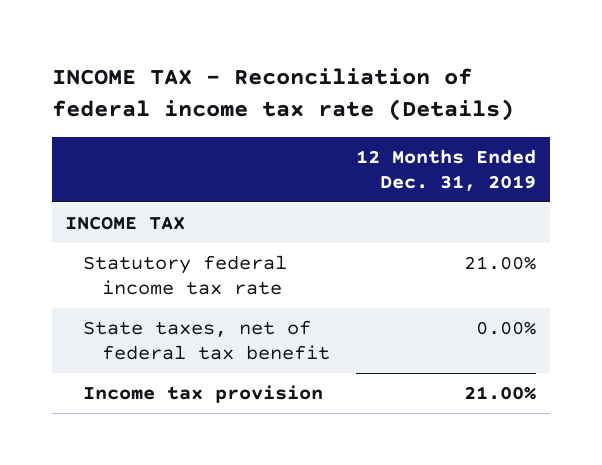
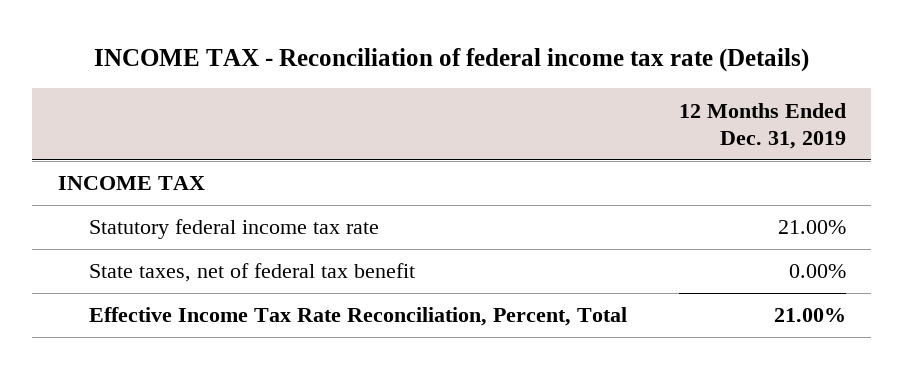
- Income tax provision | 21.00%
+ Effective Income Tax Rate Reconciliation, Percent, Total | 21.00%

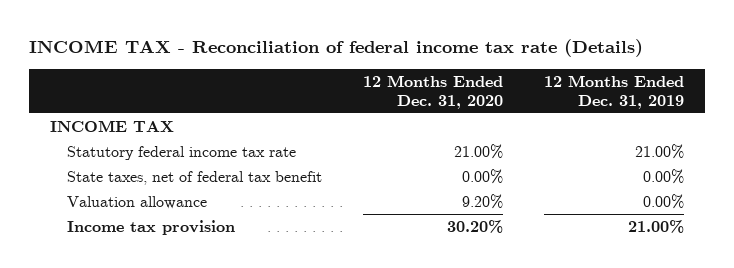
- | 12 Months Ended Dec. 31, 2019
+ | 12 Months Ended Dec. 31, 2020 | 12 Months Ended Dec. 31, 2019
- Effective Income Tax Rate Reconciliation, Percent, Total | 21.00%
+ Valuation allowance | 9.20% | 0.00%
+ Income tax provision | 30.20% | 21.00%

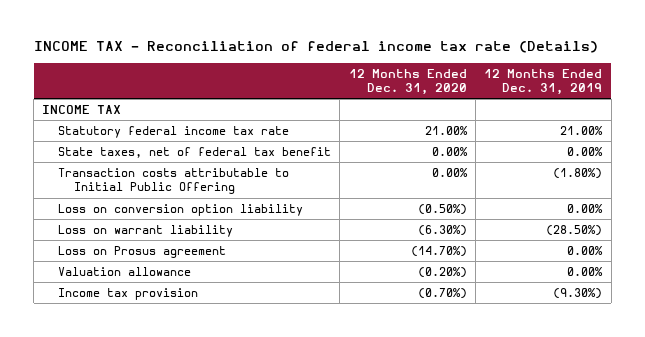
- Valuation allowance | 9.20% | 0.00%
- Income tax provision | 30.20% | 21.00%
+ Transaction costs attributable to Initial Public Offering | 0.00% | (1.80%)
+ Loss on conversion option liability | (0.50%) | 0.00%
+ Loss on warrant liability | (6.30%) | (28.50%)
+ Loss on Prosus agreement | (14.70%) | 0.00%
+ Valuation allowance | (0.20%) | 0.00%
+ Income tax provision | (0.70%) | (9.30%)

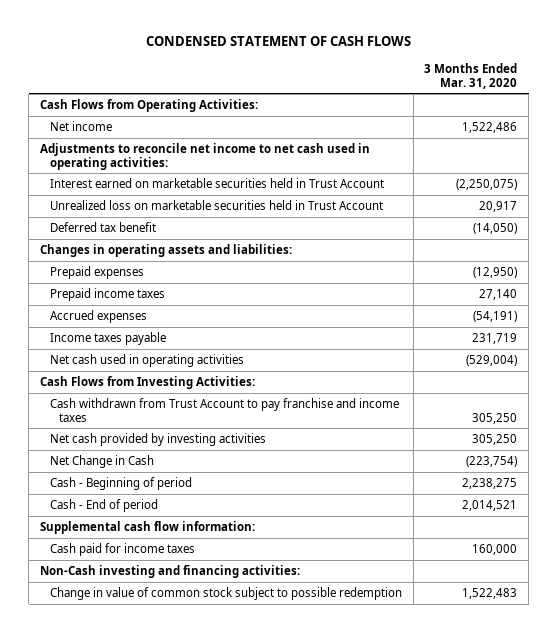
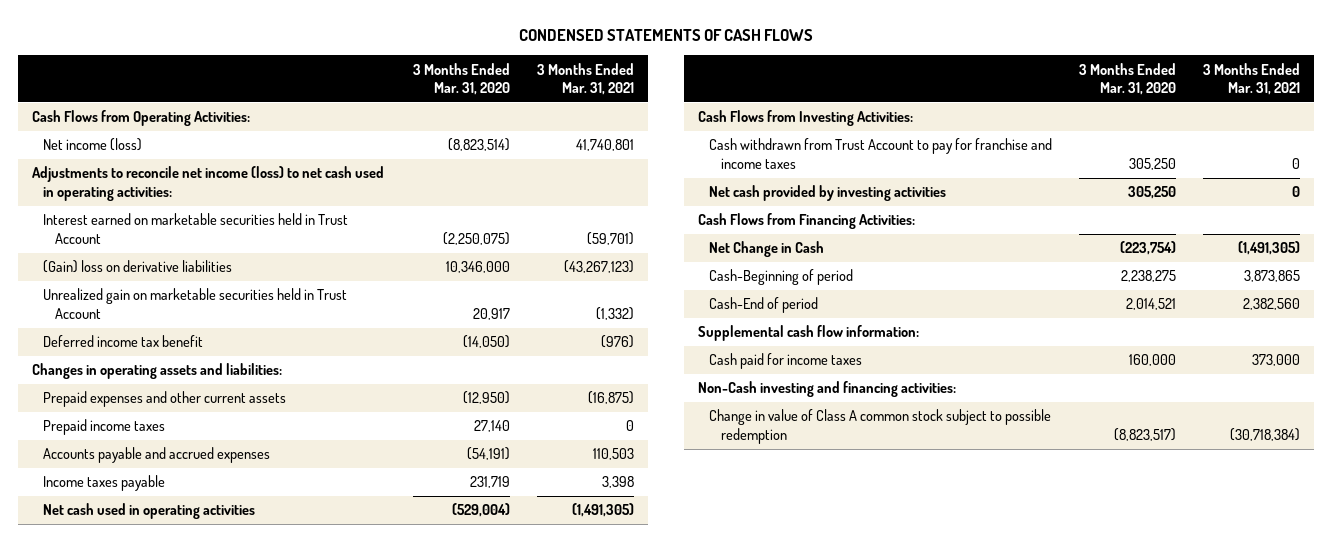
- CONDENSED STATEMENT OF CASH FLOWS
+ CONDENSED STATEMENTS OF CASH FLOWS
- | 3 Months Ended Mar. 31, 2020
+ | 3 Months Ended Mar. 31, 2020 | 3 Months Ended Mar. 31, 2021
- Net income | 1,522,486
- Adjustments to reconcile net income to net cash used in operating activities:
+ Net income (loss) | (8,823,514) | 41,740,801
+ Adjustments to reconcile net income (loss) to net cash used in operating activities:
- Unrealized loss on marketable securities held in Trust Account | 20,917
- Deferred tax benefit | (14,050)
+ (Gain) loss on derivative liabilities | 10,346,000 | (43,267,123)
+ Unrealized gain on marketable securities held in Trust Account | 20,917 | (1,332)
+ Deferred income tax benefit | (14,050) | (976)
- Prepaid expenses | (12,950)
+ Prepaid expenses and other current assets | (12,950) | (16,875)
- Accrued expenses | (54,191)
+ Accounts payable and accrued expenses | (54,191) | 110,503
- Cash withdrawn from Trust Account to pay franchise and income taxes | 305,250
+ Cash withdrawn from Trust Account to pay for franchise and income taxes | 305,250 | 0
+ Cash Flows from Financing Activities:
- Cash - Beginning of period | 2,238,275
- Cash - End of period | 2,014,521
+ Cash-Beginning of period | 2,238,275 | 3,873,865
+ Cash-End of period | 2,014,521 | 2,382,560
- Change in value of common stock subject to possible redemption | 1,522,483
+ Change in value of Class A common stock subject to possible redemption | (8,823,517) | (30,718,384)

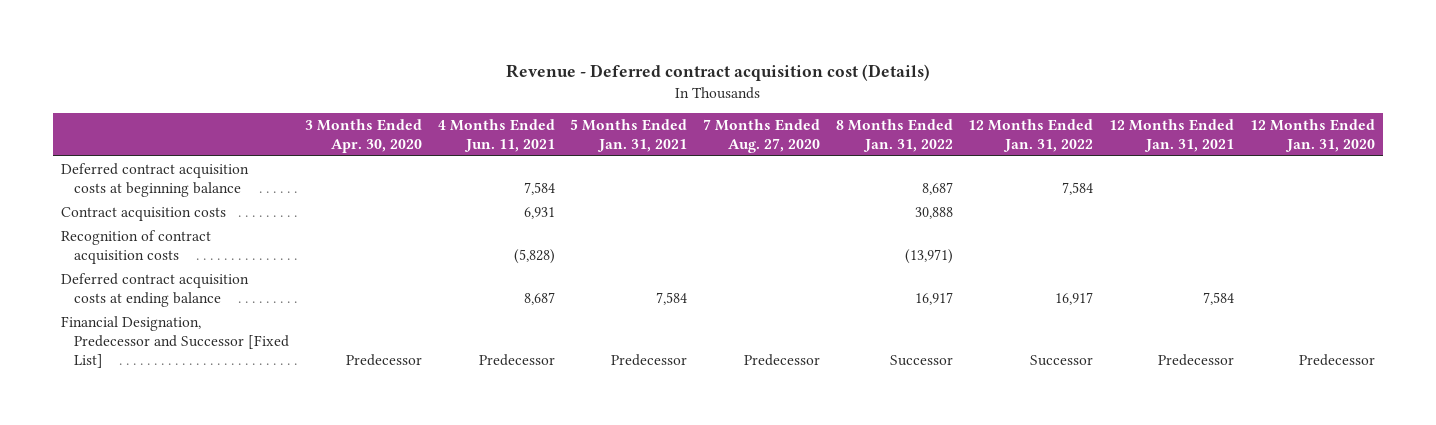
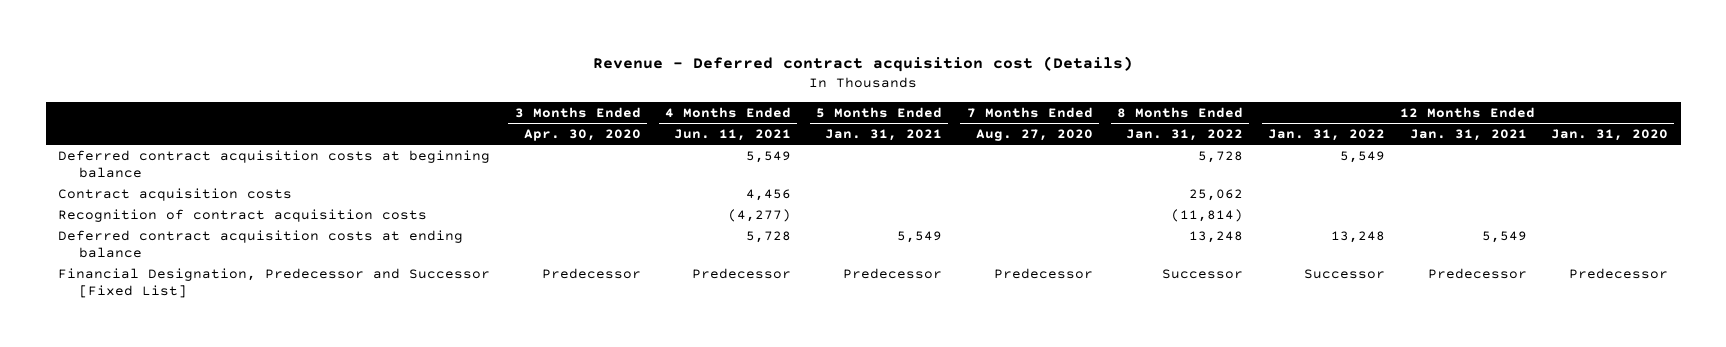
- Deferred contract acquisition costs at beginning balance | | 7,584 | | | 8,687 | 7,584 | |
- Contract acquisition costs | | 6,931 | | | 30,888 | | |
- Recognition of contract acquisition costs | | (5,828) | | | (13,971) | | |
- Deferred contract acquisition costs at ending balance | | 8,687 | 7,584 | | 16,917 | 16,917 | 7,584 |
+ Deferred contract acquisition costs at beginning balance | | 5,549 | | | 5,728 | 5,549 | |
+ Contract acquisition costs | | 4,456 | | | 25,062 | | |
+ Recognition of contract acquisition costs | | (4,277) | | | (11,814) | | |
+ Deferred contract acquisition costs at ending balance | | 5,728 | 5,549 | | 13,248 | 13,248 | 5,549 |

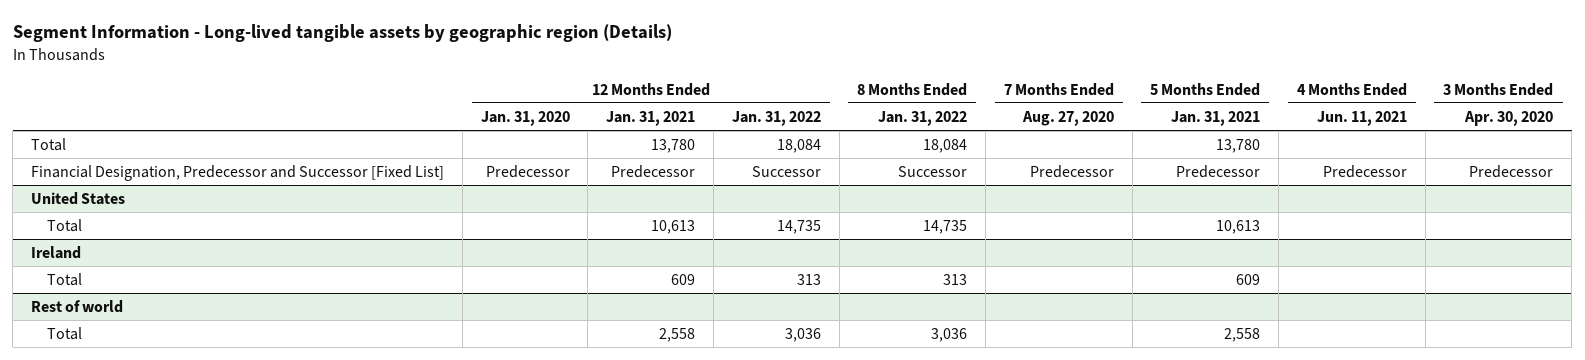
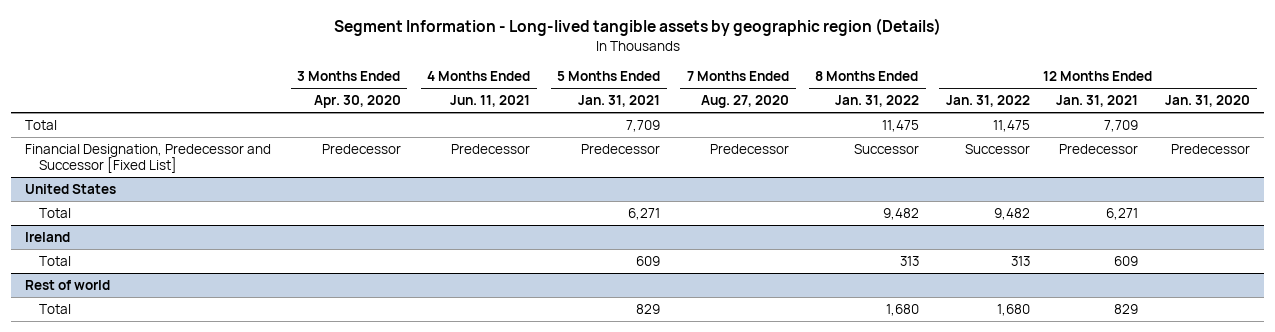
- | 12 Months Ended Jan. 31, 2020 | 12 Months Ended Jan. 31, 2021 | 12 Months Ended Jan. 31, 2022 | 8 Months Ended Jan. 31, 2022 | 7 Months Ended Aug. 27, 2020 | 5 Months Ended Jan. 31, 2021 | 4 Months Ended Jun. 11, 2021 | 3 Months Ended Apr. 30, 2020
+ | 3 Months Ended Apr. 30, 2020 | 4 Months Ended Jun. 11, 2021 | 5 Months Ended Jan. 31, 2021 | 7 Months Ended Aug. 27, 2020 | 8 Months Ended Jan. 31, 2022 | 12 Months Ended Jan. 31, 2022 | 12 Months Ended Jan. 31, 2021 | 12 Months Ended Jan. 31, 2020
- Total | | 13,780 | 18,084 | 18,084 | | 13,780 | |
+ Total | | | 7,709 | | 11,475 | 11,475 | 7,709 |
@ United States
- Total | | 10,613 | 14,735 | 14,735 | | 10,613 | |
+ Total | | | 6,271 | | 9,482 | 9,482 | 6,271 |
@ Rest of world
- Total | | 2,558 | 3,036 | 3,036 | | 2,558 | |
+ Total | | | 829 | | 1,680 | 1,680 | 829 |

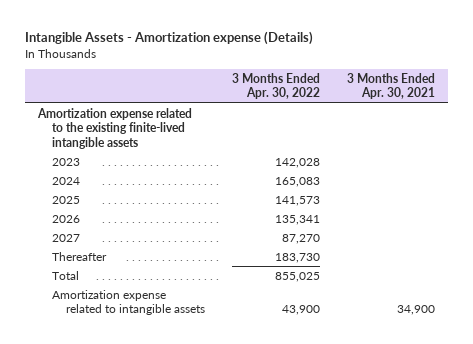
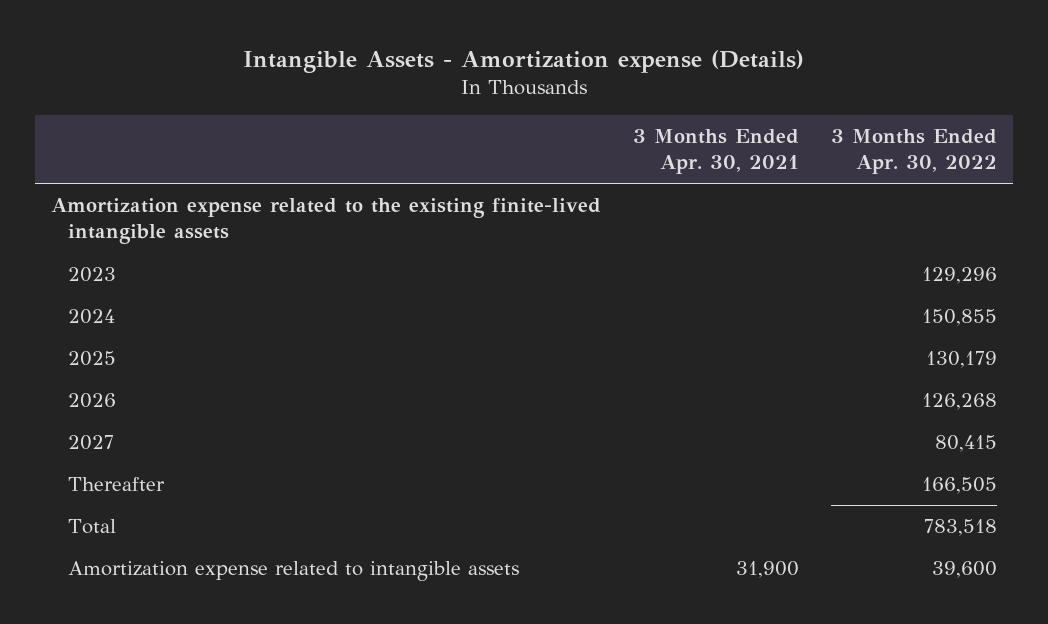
- | 3 Months Ended Apr. 30, 2022 | 3 Months Ended Apr. 30, 2021
+ | 3 Months Ended Apr. 30, 2021 | 3 Months Ended Apr. 30, 2022
- 2023 | 142,028 |
- 2024 | 165,083 |
- 2025 | 141,573 |
- 2026 | 135,341 |
- 2027 | 87,270 |
- Thereafter | 183,730 |
- Total | 855,025 |
- Amortization expense related to intangible assets | 43,900 | 34,900
+ 2023 | | 129,296
+ 2024 | | 150,855
+ 2025 | | 130,179
+ 2026 | | 126,268
+ 2027 | | 80,415
+ Thereafter | | 166,505
+ Total | | 783,518
+ Amortization expense related to intangible assets | 31,900 | 39,600

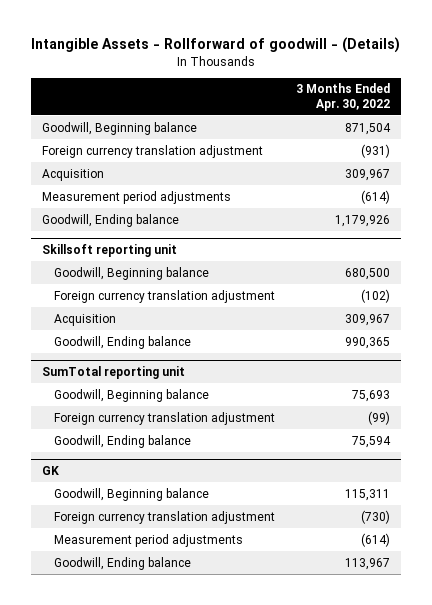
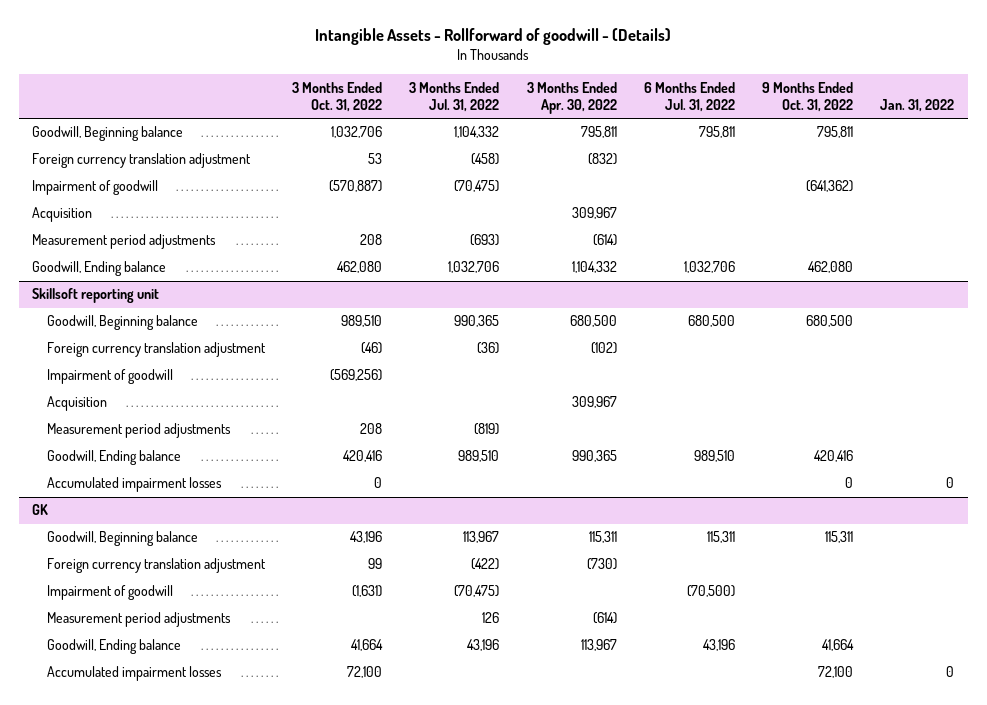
- | 3 Months Ended Apr. 30, 2022
+ | 3 Months Ended Oct. 31, 2022 | 3 Months Ended Jul. 31, 2022 | 3 Months Ended Apr. 30, 2022 | 6 Months Ended Jul. 31, 2022 | 9 Months Ended Oct. 31, 2022 | Jan. 31, 2022
- Goodwill, Beginning balance | 871,504
- Foreign currency translation adjustment | (931)
+ Goodwill, Beginning balance | 1,032,706 | 1,104,332 | 795,811 | 795,811 | 795,811 |
+ Foreign currency translation adjustment | 53 | (458) | (832) | | |
+ Impairment of goodwill | (570,887) | (70,475) | | | (641,362) |
- Goodwill, Ending balance | 1,179,926
+ Goodwill, Ending balance | 462,080 | 1,032,706 | 1,104,332 | 1,032,706 | 462,080 |
@ Skillsoft reporting unit
+ Impairment of goodwill | (569,256) | | | | |
+ Measurement period adjustments | 208 | (819) | | | |
- SumTotal reporting unit
- Goodwill, Beginning balance | 75,693
- Foreign currency translation adjustment | (99)
- Goodwill, Ending balance | 75,594
@ Skillsoft reporting unit
+ Accumulated impairment losses | 0 | | | | 0 | 0
@ GK
+ Impairment of goodwill | (1,631) | (70,475) | | (70,500) | |
+ Accumulated impairment losses | 72,100 | | | | 72,100 | 0

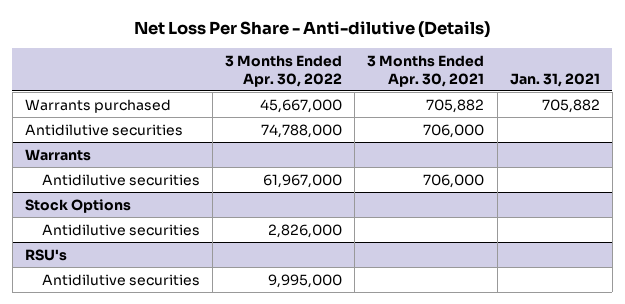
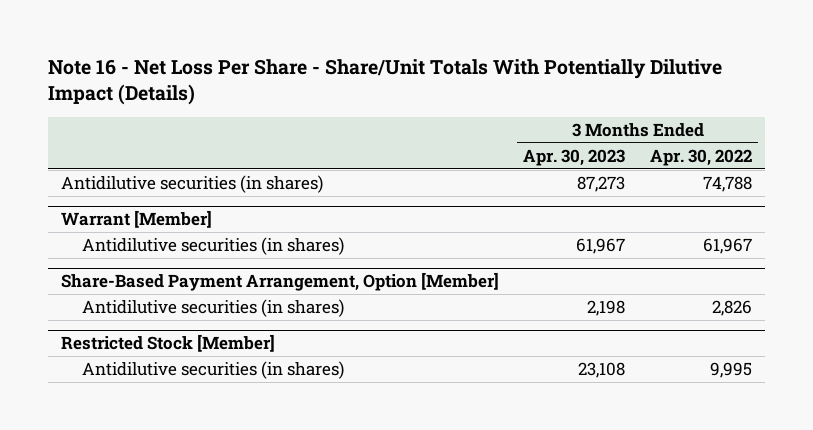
- Net Loss Per Share - Anti-dilutive (Details)
+ Note 16 - Net Loss Per Share - Share/Unit Totals With Potentially Dilutive Impact (Details)
- | 3 Months Ended Apr. 30, 2022 | 3 Months Ended Apr. 30, 2021 | Jan. 31, 2021
+ | 3 Months Ended Apr. 30, 2023 | 3 Months Ended Apr. 30, 2022
- Warrants purchased | 45,667,000 | 705,882 | 705,882
- Antidilutive securities | 74,788,000 | 706,000 |
- Warrants
- Antidilutive securities | 61,967,000 | 706,000 |
- Stock Options
- Antidilutive securities | 2,826,000 | |
- RSU's
- Antidilutive securities | 9,995,000 | |
+ Antidilutive securities (in shares) | 87,273 | 74,788
+ Warrant [Member]
+ Antidilutive securities (in shares) | 61,967 | 61,967
+ Share-Based Payment Arrangement, Option [Member]
+ Antidilutive securities (in shares) | 2,198 | 2,826
+ Restricted Stock [Member]
+ Antidilutive securities (in shares) | 23,108 | 9,995

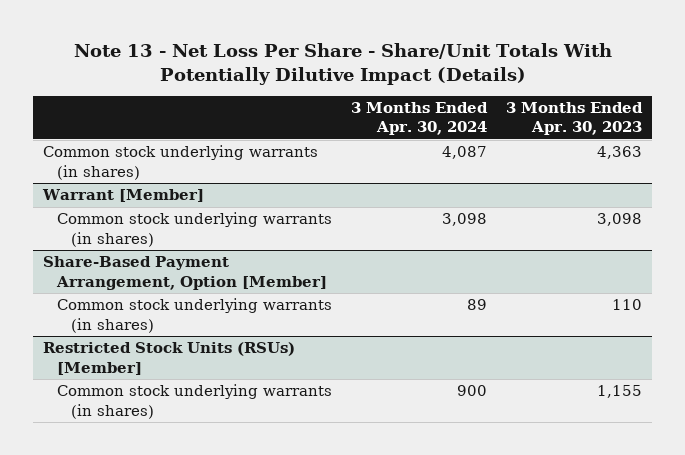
- Note 16 - Net Loss Per Share - Share/Unit Totals With Potentially Dilutive Impact (Details)
+ Note 13 - Net Loss Per Share - Share/Unit Totals With Potentially Dilutive Impact (Details)
- | 3 Months Ended Apr. 30, 2023 | 3 Months Ended Apr. 30, 2022
+ | 3 Months Ended Apr. 30, 2024 | 3 Months Ended Apr. 30, 2023
- Antidilutive securities (in shares) | 87,273 | 74,788
+ Common stock underlying warrants (in shares) | 4,087 | 4,363
@ Warrant [Member]
- Antidilutive securities (in shares) | 61,967 | 61,967
+ Common stock underlying warrants (in shares) | 3,098 | 3,098
@ Share-Based Payment Arrangement, Option [Member]
- Antidilutive securities (in shares) | 2,198 | 2,826
- Restricted Stock [Member]
- Antidilutive securities (in shares) | 23,108 | 9,995
@ Share-Based Payment Arrangement, Option [Member]
+ Common stock underlying warrants (in shares) | 89 | 110
+ Restricted Stock Units (RSUs) [Member]
+ Common stock underlying warrants (in shares) | 900 | 1,155

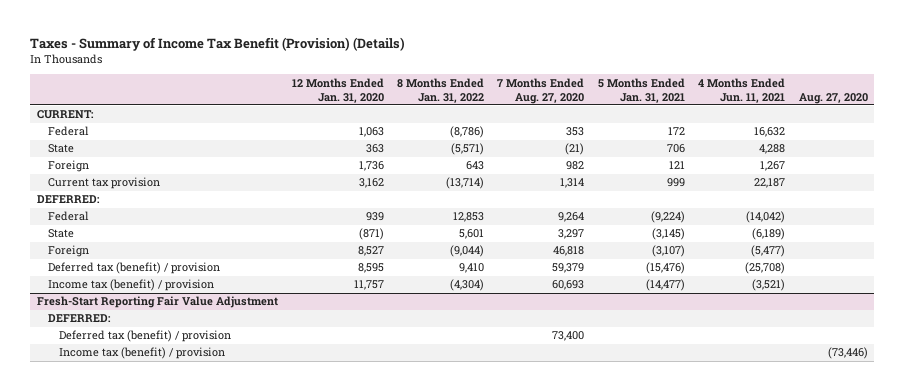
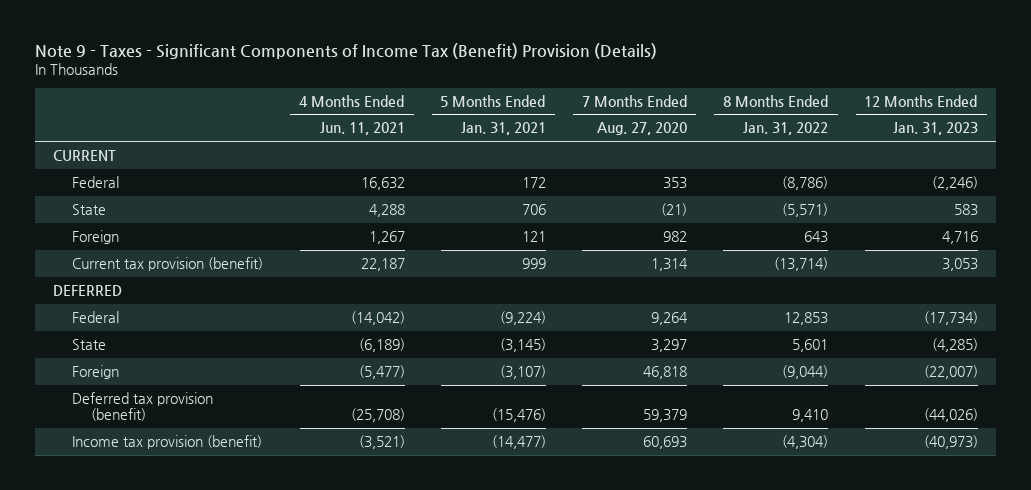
- Taxes - Summary of Income Tax Benefit (Provision) (Details)
+ Note 9 - Taxes - Significant Components of Income Tax (Benefit) Provision (Details)
- | 12 Months Ended Jan. 31, 2020 | 8 Months Ended Jan. 31, 2022 | 7 Months Ended Aug. 27, 2020 | 5 Months Ended Jan. 31, 2021 | 4 Months Ended Jun. 11, 2021 | Aug. 27, 2020
+ | 4 Months Ended Jun. 11, 2021 | 5 Months Ended Jan. 31, 2021 | 7 Months Ended Aug. 27, 2020 | 8 Months Ended Jan. 31, 2022 | 12 Months Ended Jan. 31, 2023
- CURRENT:
+ CURRENT
- Current tax provision | 3,162 | (13,714) | 1,314 | 999 | 22,187 |
- DEFERRED:
+ Current tax provision (benefit) | 22,187 | 999 | 1,314 | (13,714) | 3,053
+ DEFERRED
- Deferred tax (benefit) / provision | 8,595 | 9,410 | 59,379 | (15,476) | (25,708) |
- Income tax (benefit) / provision | 11,757 | (4,304) | 60,693 | (14,477) | (3,521) |
- Fresh-Start Reporting Fair Value Adjustment
- DEFERRED:
- Deferred tax (benefit) / provision | | | 73,400 | | |
- Income tax (benefit) / provision | | | | | | (73,446)
+ Deferred tax provision (benefit) | (25,708) | (15,476) | 59,379 | 9,410 | (44,026)
+ Income tax provision (benefit) | (3,521) | (14,477) | 60,693 | (4,304) | (40,973)

